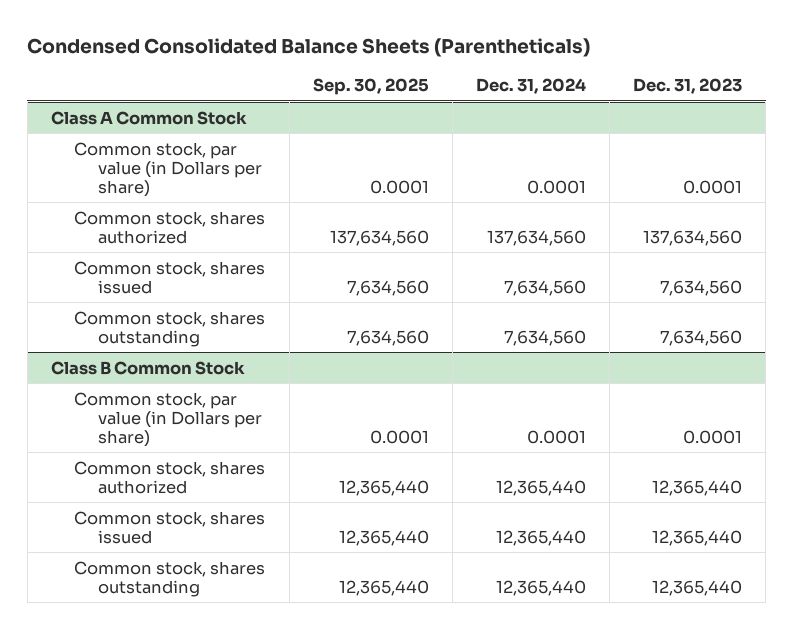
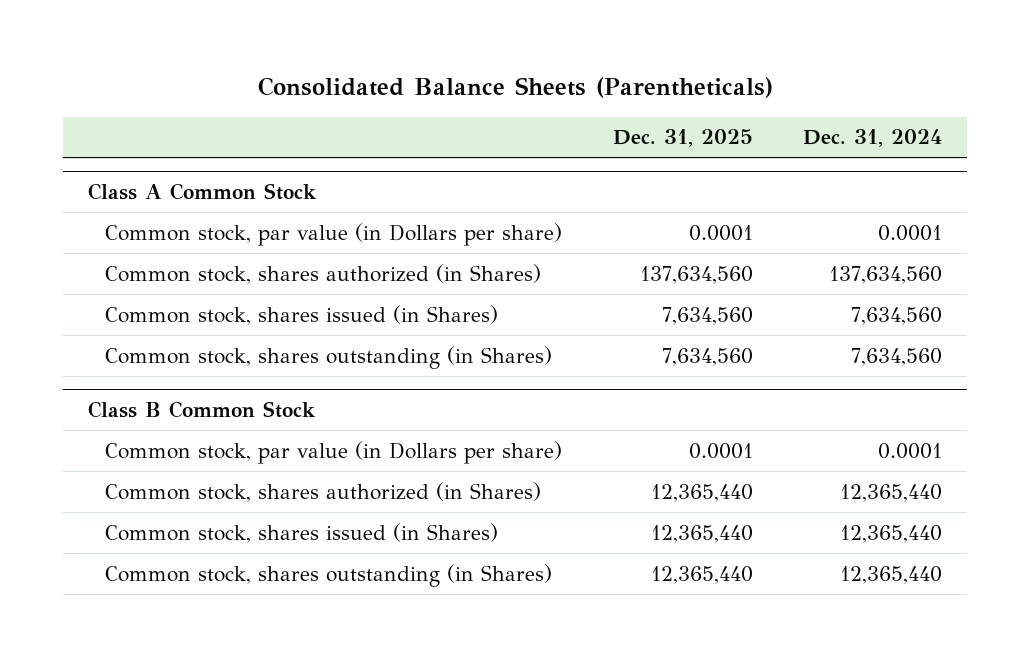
- Condensed Consolidated Balance Sheets (Parentheticals)
+ Consolidated Balance Sheets (Parentheticals)
- | Sep. 30, 2025 | Dec. 31, 2024 | Dec. 31, 2023
+ | Dec. 31, 2025 | Dec. 31, 2024
@ Class A Common Stock
- Common stock, shares authorized | 137,634,560 | 137,634,560 | 137,634,560
- Common stock, shares issued | 7,634,560 | 7,634,560 | 7,634,560
- Common stock, shares outstanding | 7,634,560 | 7,634,560 | 7,634,560
+ Common stock, shares authorized (in Shares) | 137,634,560 | 137,634,560
+ Common stock, shares issued (in Shares) | 7,634,560 | 7,634,560
+ Common stock, shares outstanding (in Shares) | 7,634,560 | 7,634,560
@ Class B Common Stock
- Common stock, shares authorized | 12,365,440 | 12,365,440 | 12,365,440
- Common stock, shares issued | 12,365,440 | 12,365,440 | 12,365,440
- Common stock, shares outstanding | 12,365,440 | 12,365,440 | 12,365,440
+ Common stock, shares authorized (in Shares) | 12,365,440 | 12,365,440
+ Common stock, shares issued (in Shares) | 12,365,440 | 12,365,440
+ Common stock, shares outstanding (in Shares) | 12,365,440 | 12,365,440

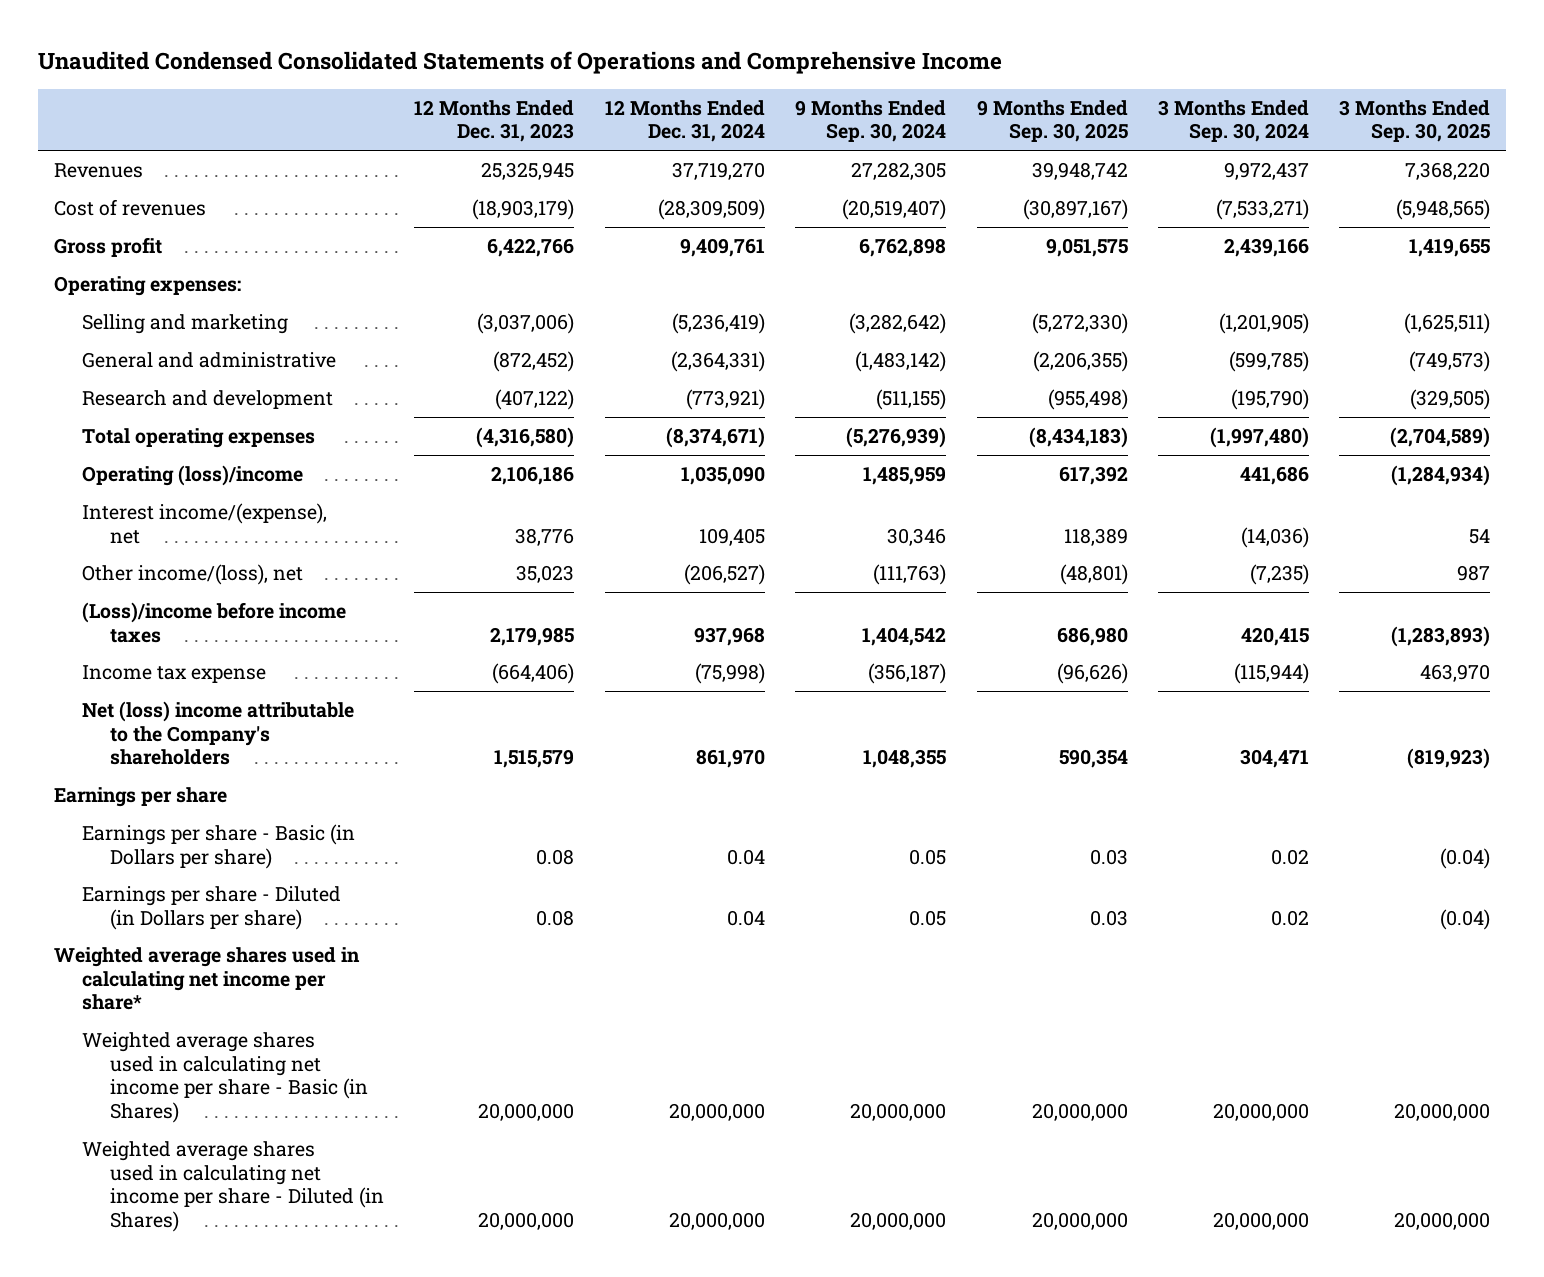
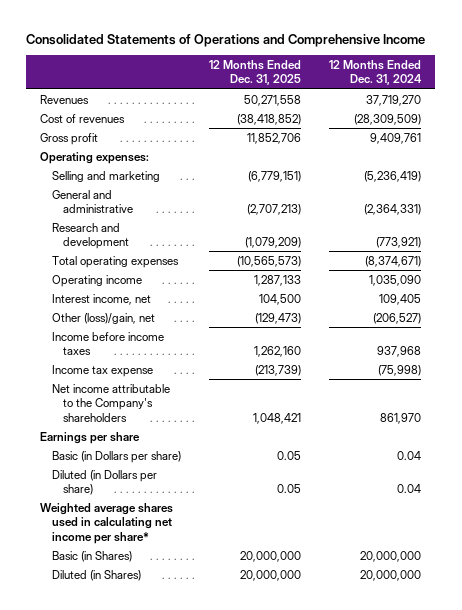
- Unaudited Condensed Consolidated Statements of Operations and Comprehensive Income
+ Consolidated Statements of Operations and Comprehensive Income
- | 12 Months Ended Dec. 31, 2023 | 12 Months Ended Dec. 31, 2024 | 9 Months Ended Sep. 30, 2024 | 9 Months Ended Sep. 30, 2025 | 3 Months Ended Sep. 30, 2024 | 3 Months Ended Sep. 30, 2025
+ | 12 Months Ended Dec. 31, 2025 | 12 Months Ended Dec. 31, 2024
- Operating (loss)/income | 2,106,186 | 1,035,090 | 1,485,959 | 617,392 | 441,686 | (1,284,934)
- Interest income/(expense), net | 38,776 | 109,405 | 30,346 | 118,389 | (14,036) | 54
- Other income/(loss), net | 35,023 | (206,527) | (111,763) | (48,801) | (7,235) | 987
- (Loss)/income before income taxes | 2,179,985 | 937,968 | 1,404,542 | 686,980 | 420,415 | (1,283,893)
+ Operating income | 1,287,133 | 1,035,090
+ Interest income, net | 104,500 | 109,405
+ Other (loss)/gain, net | (129,473) | (206,527)
+ Income before income taxes | 1,262,160 | 937,968
- Net (loss) income attributable to the Company's shareholders | 1,515,579 | 861,970 | 1,048,355 | 590,354 | 304,471 | (819,923)
+ Net income attributable to the Company's shareholders | 1,048,421 | 861,970
- Earnings per share - Basic (in Dollars per share) | 0.08 | 0.04 | 0.05 | 0.03 | 0.02 | (0.04)
- Earnings per share - Diluted (in Dollars per share) | 0.08 | 0.04 | 0.05 | 0.03 | 0.02 | (0.04)
+ Basic (in Dollars per share) | 0.05 | 0.04
+ Diluted (in Dollars per share) | 0.05 | 0.04
- Weighted average shares used in calculating net income per share - Basic (in Shares) | 20,000,000 | 20,000,000 | 20,000,000 | 20,000,000 | 20,000,000 | 20,000,000
- Weighted average shares used in calculating net income per share - Diluted (in Shares) | 20,000,000 | 20,000,000 | 20,000,000 | 20,000,000 | 20,000,000 | 20,000,000
+ Basic (in Shares) | 20,000,000 | 20,000,000
+ Diluted (in Shares) | 20,000,000 | 20,000,000

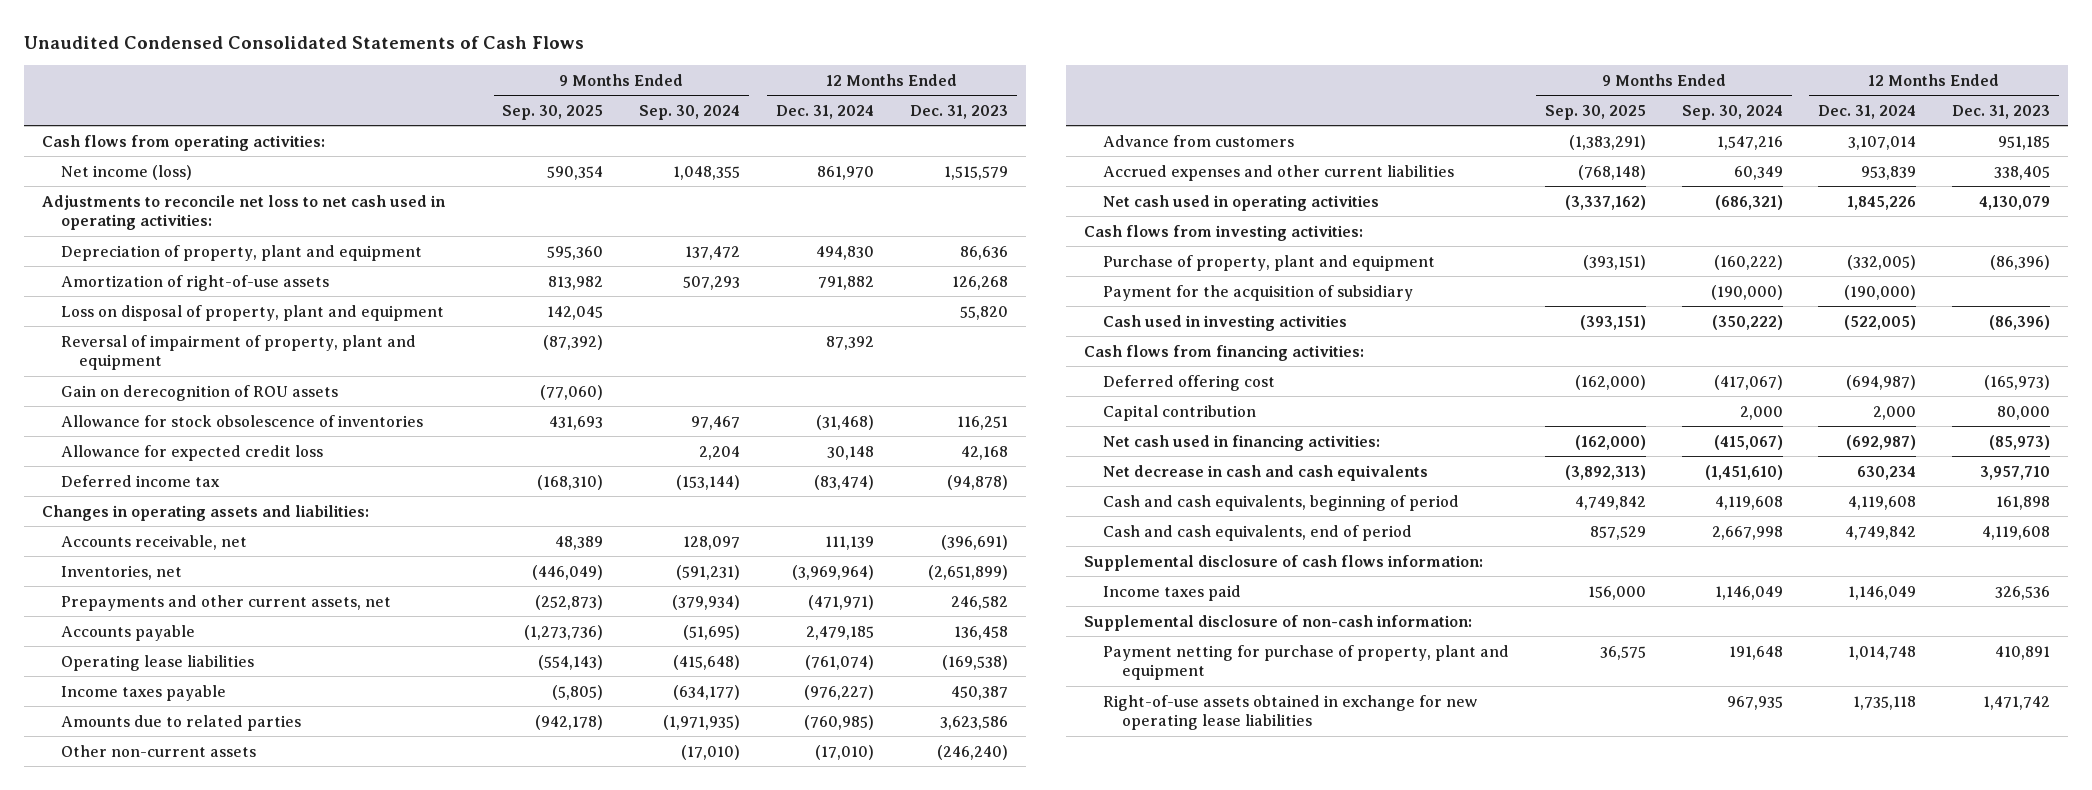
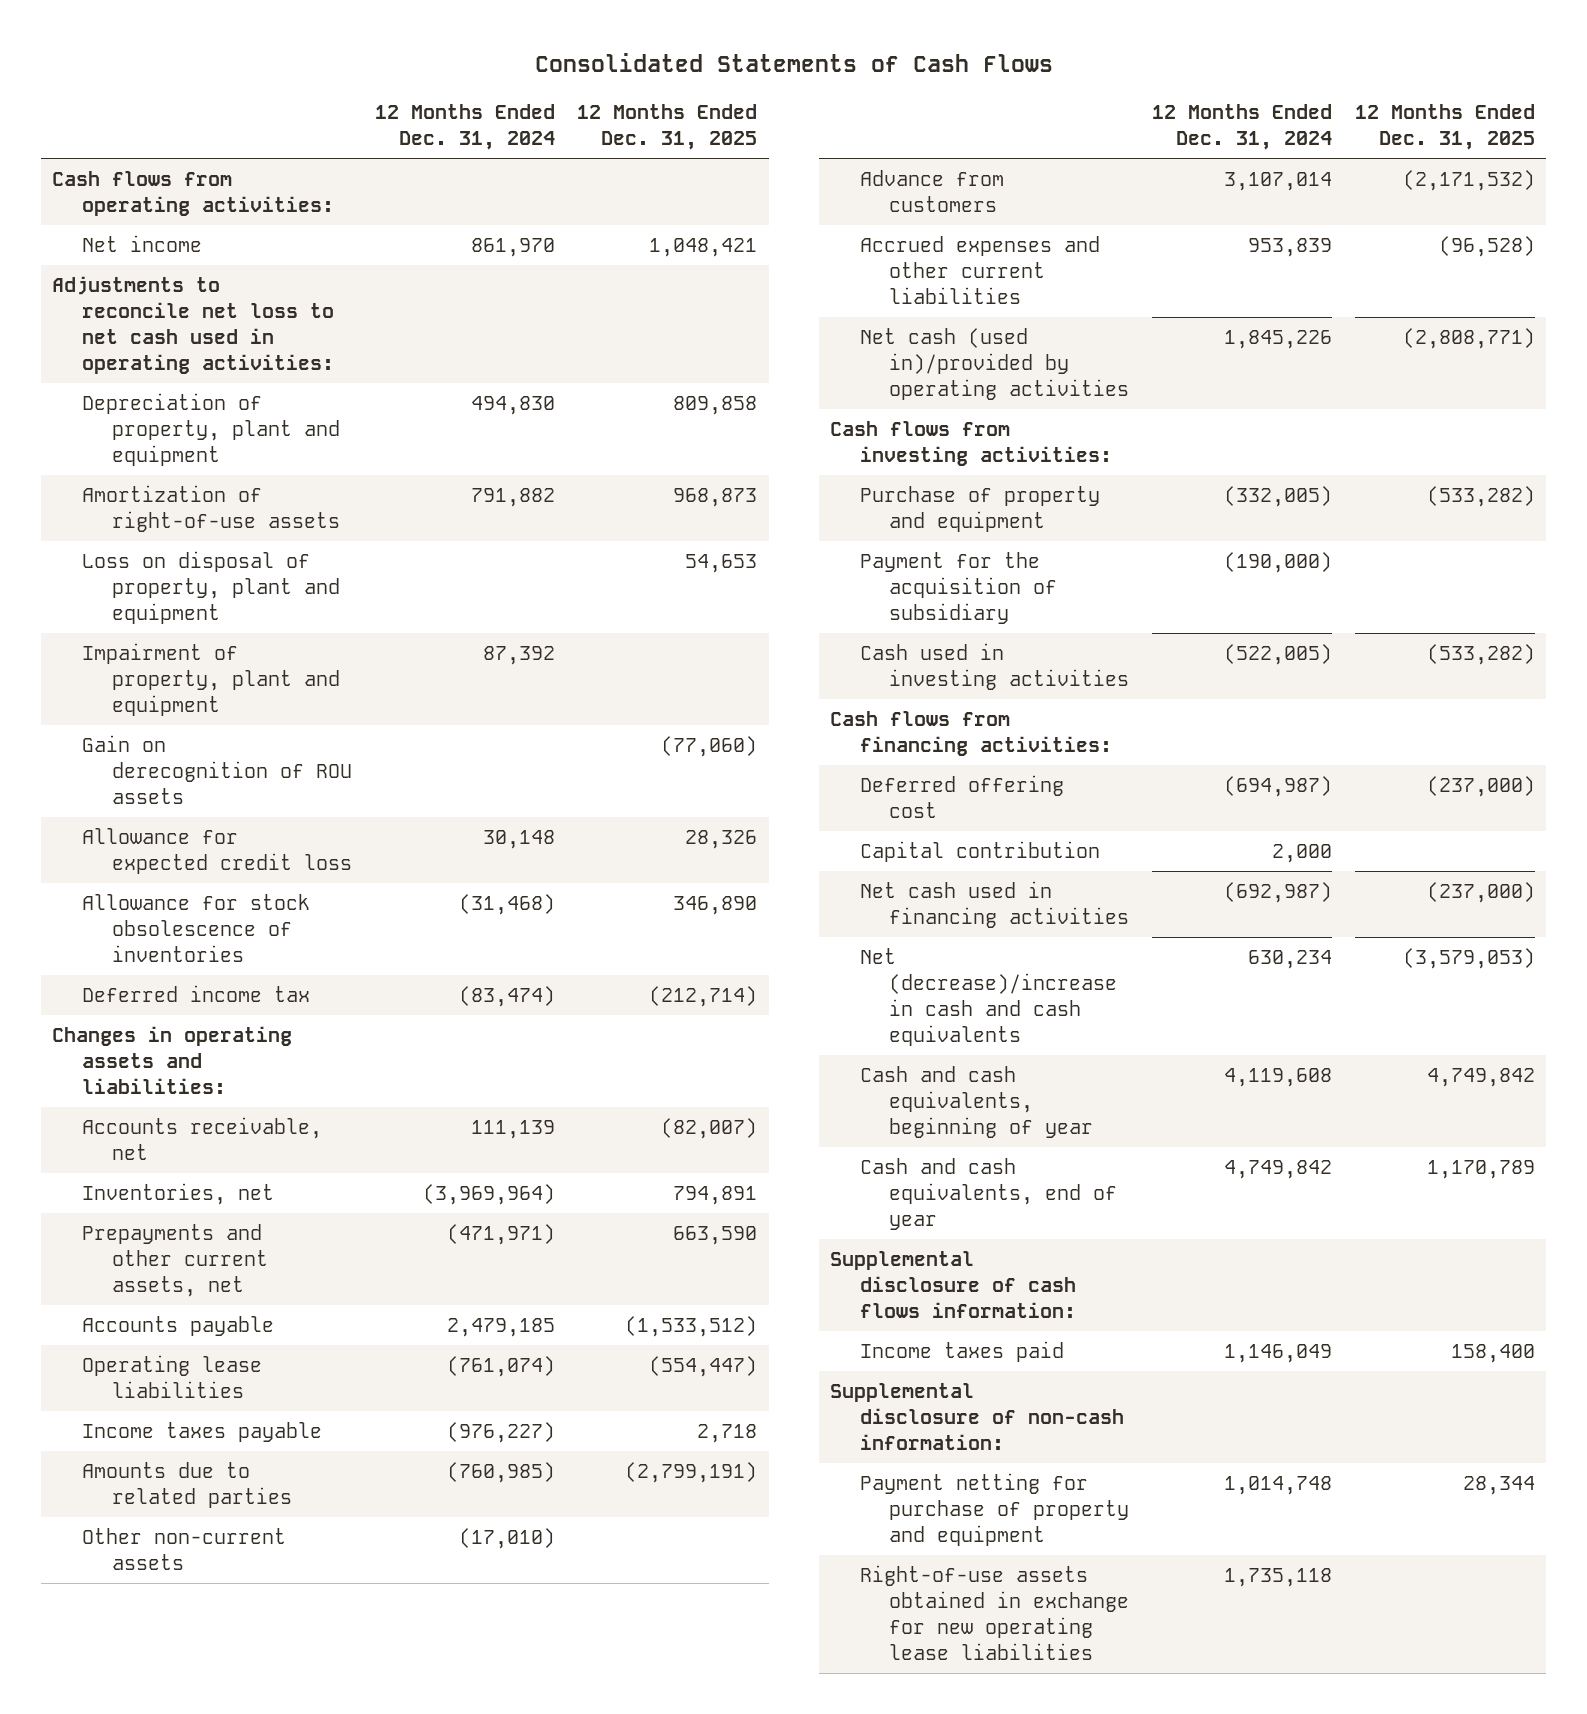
- Unaudited Condensed Consolidated Statements of Cash Flows
+ Consolidated Statements of Cash Flows
- | 9 Months Ended Sep. 30, 2025 | 9 Months Ended Sep. 30, 2024 | 12 Months Ended Dec. 31, 2024 | 12 Months Ended Dec. 31, 2023
+ | 12 Months Ended Dec. 31, 2024 | 12 Months Ended Dec. 31, 2025
- Net income (loss) | 590,354 | 1,048,355 | 861,970 | 1,515,579
+ Net income | 861,970 | 1,048,421
- Reversal of impairment of property, plant and equipment | (87,392) | | 87,392 |
+ Impairment of property, plant and equipment | 87,392 |
moved down: Allowance for stock obsolescence of inventories | (31,468) | 346,890
- Net cash used in operating activities | (3,337,162) | (686,321) | 1,845,226 | 4,130,079
+ Net cash (used in)/provided by operating activities | 1,845,226 | (2,808,771)
- Purchase of property, plant and equipment | (393,151) | (160,222) | (332,005) | (86,396)
+ Purchase of property and equipment | (332,005) | (533,282)
- Net cash used in financing activities: | (162,000) | (415,067) | (692,987) | (85,973)
- Net decrease in cash and cash equivalents | (3,892,313) | (1,451,610) | 630,234 | 3,957,710
- Cash and cash equivalents, beginning of period | 4,749,842 | 4,119,608 | 4,119,608 | 161,898
- Cash and cash equivalents, end of period | 857,529 | 2,667,998 | 4,749,842 | 4,119,608
+ Net cash used in financing activities | (692,987) | (237,000)
+ Net (decrease)/increase in cash and cash equivalents | 630,234 | (3,579,053)
+ Cash and cash equivalents, beginning of year | 4,119,608 | 4,749,842
+ Cash and cash equivalents, end of year | 4,749,842 | 1,170,789
- Payment netting for purchase of property, plant and equipment | 36,575 | 191,648 | 1,014,748 | 410,891
+ Payment netting for purchase of property and equipment | 1,014,748 | 28,344

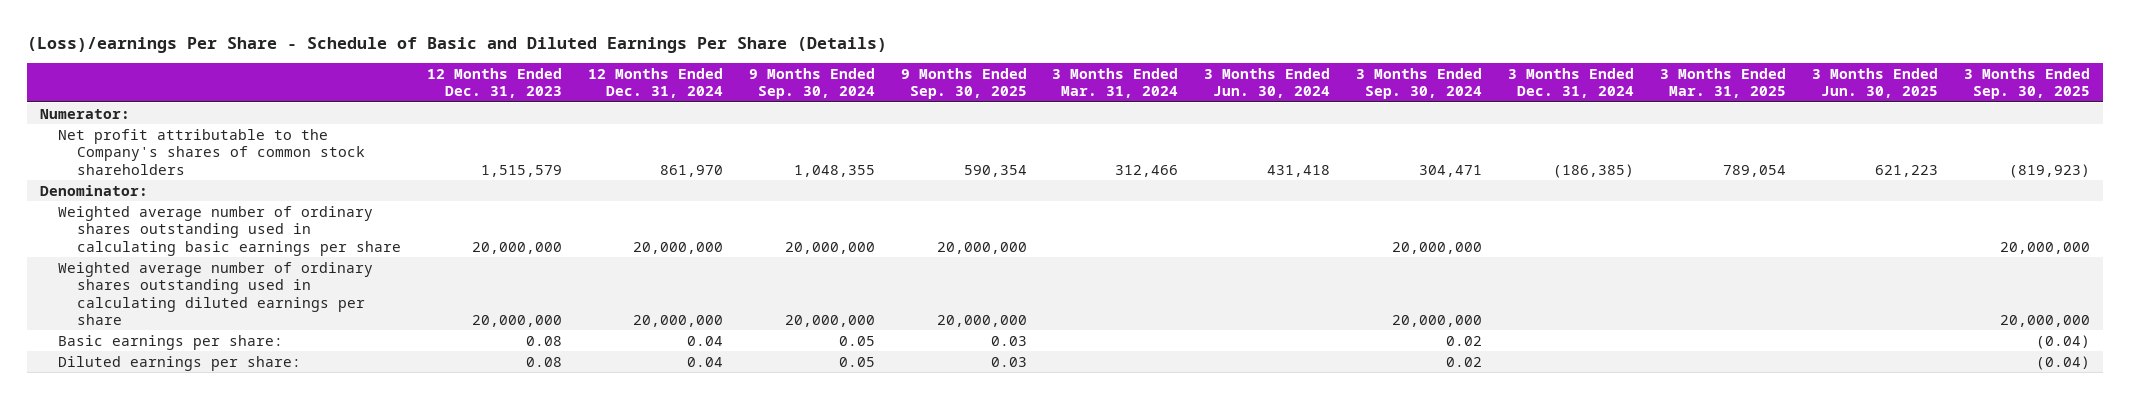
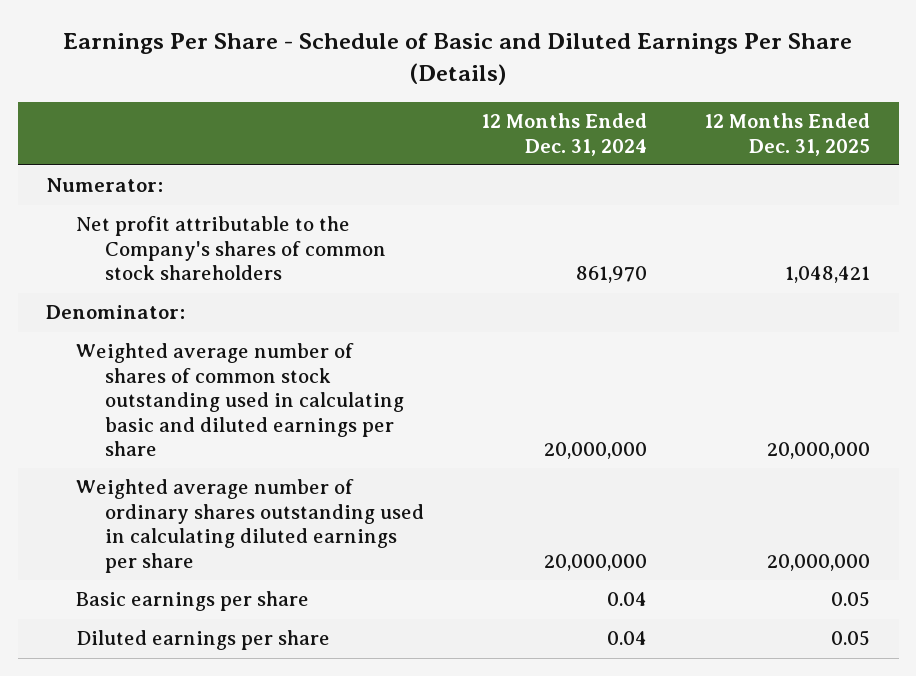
- (Loss)/earnings Per Share - Schedule of Basic and Diluted Earnings Per Share (Details)
+ Earnings Per Share - Schedule of Basic and Diluted Earnings Per Share (Details)
- | 12 Months Ended Dec. 31, 2023 | 12 Months Ended Dec. 31, 2024 | 9 Months Ended Sep. 30, 2024 | 9 Months Ended Sep. 30, 2025 | 3 Months Ended Mar. 31, 2024 | 3 Months Ended Jun. 30, 2024 | 3 Months Ended Sep. 30, 2024 | 3 Months Ended Dec. 31, 2024 | 3 Months Ended Mar. 31, 2025 | 3 Months Ended Jun. 30, 2025 | 3 Months Ended Sep. 30, 2025
+ | 12 Months Ended Dec. 31, 2024 | 12 Months Ended Dec. 31, 2025
- Weighted average number of ordinary shares outstanding used in calculating basic earnings per share | 20,000,000 | 20,000,000 | 20,000,000 | 20,000,000 | | | 20,000,000 | | | | 20,000,000
+ Weighted average number of shares of common stock outstanding used in calculating basic and diluted earnings per share | 20,000,000 | 20,000,000
- Basic earnings per share: | 0.08 | 0.04 | 0.05 | 0.03 | | | 0.02 | | | | (0.04)
- Diluted earnings per share: | 0.08 | 0.04 | 0.05 | 0.03 | | | 0.02 | | | | (0.04)
+ Basic earnings per share | 0.04 | 0.05
+ Diluted earnings per share | 0.04 | 0.05

